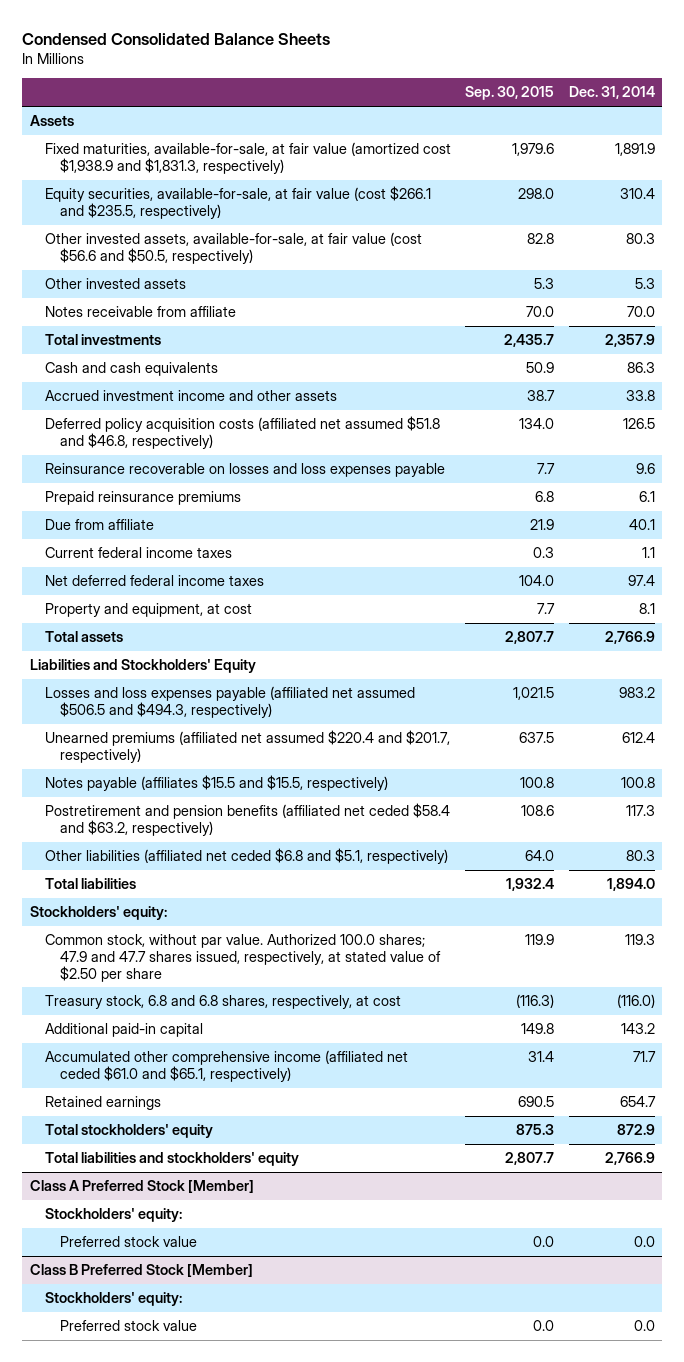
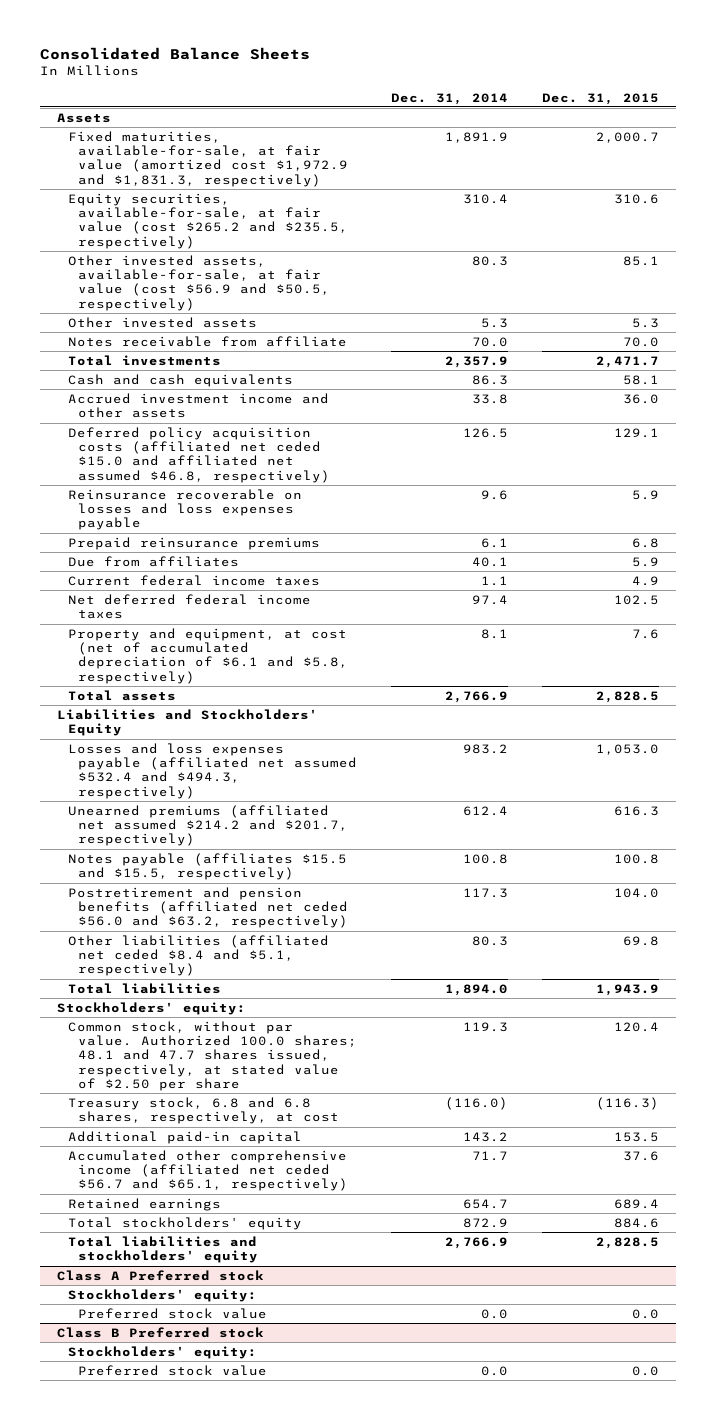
- Condensed Consolidated Balance Sheets
+ Consolidated Balance Sheets
- | Sep. 30, 2015 | Dec. 31, 2014
+ | Dec. 31, 2014 | Dec. 31, 2015
- Fixed maturities, available-for-sale, at fair value (amortized cost $1,938.9 and $1,831.3, respectively) | 1,979.6 | 1,891.9
- Equity securities, available-for-sale, at fair value (cost $266.1 and $235.5, respectively) | 298.0 | 310.4
- Other invested assets, available-for-sale, at fair value (cost $56.6 and $50.5, respectively) | 82.8 | 80.3
+ Fixed maturities, available-for-sale, at fair value (amortized cost $1,972.9 and $1,831.3, respectively) | 1,891.9 | 2,000.7
+ Equity securities, available-for-sale, at fair value (cost $265.2 and $235.5, respectively) | 310.4 | 310.6
+ Other invested assets, available-for-sale, at fair value (cost $56.9 and $50.5, respectively) | 80.3 | 85.1
- Deferred policy acquisition costs (affiliated net assumed $51.8 and $46.8, respectively) | 134.0 | 126.5
+ Deferred policy acquisition costs (affiliated net ceded $15.0 and affiliated net assumed $46.8, respectively) | 126.5 | 129.1
- Due from affiliate | 21.9 | 40.1
+ Due from affiliates | 40.1 | 5.9
- Property and equipment, at cost | 7.7 | 8.1
+ Property and equipment, at cost (net of accumulated depreciation of $6.1 and $5.8, respectively) | 8.1 | 7.6
- Losses and loss expenses payable (affiliated net assumed $506.5 and $494.3, respectively) | 1,021.5 | 983.2
- Unearned premiums (affiliated net assumed $220.4 and $201.7, respectively) | 637.5 | 612.4
+ Losses and loss expenses payable (affiliated net assumed $532.4 and $494.3, respectively) | 983.2 | 1,053.0
+ Unearned premiums (affiliated net assumed $214.2 and $201.7, respectively) | 612.4 | 616.3
- Postretirement and pension benefits (affiliated net ceded $58.4 and $63.2, respectively) | 108.6 | 117.3
- Other liabilities (affiliated net ceded $6.8 and $5.1, respectively) | 64.0 | 80.3
+ Postretirement and pension benefits (affiliated net ceded $56.0 and $63.2, respectively) | 117.3 | 104.0
+ Other liabilities (affiliated net ceded $8.4 and $5.1, respectively) | 80.3 | 69.8
- Common stock, without par value. Authorized 100.0 shares; 47.9 and 47.7 shares issued, respectively, at stated value of $2.50 per share | 119.9 | 119.3
+ Common stock, without par value. Authorized 100.0 shares; 48.1 and 47.7 shares issued, respectively, at stated value of $2.50 per share | 119.3 | 120.4
- Accumulated other comprehensive income (affiliated net ceded $61.0 and $65.1, respectively) | 31.4 | 71.7
+ Accumulated other comprehensive income (affiliated net ceded $56.7 and $65.1, respectively) | 71.7 | 37.6
- Class A Preferred Stock [Member]
+ Class A Preferred stock
- Class B Preferred Stock [Member]
+ Class B Preferred stock

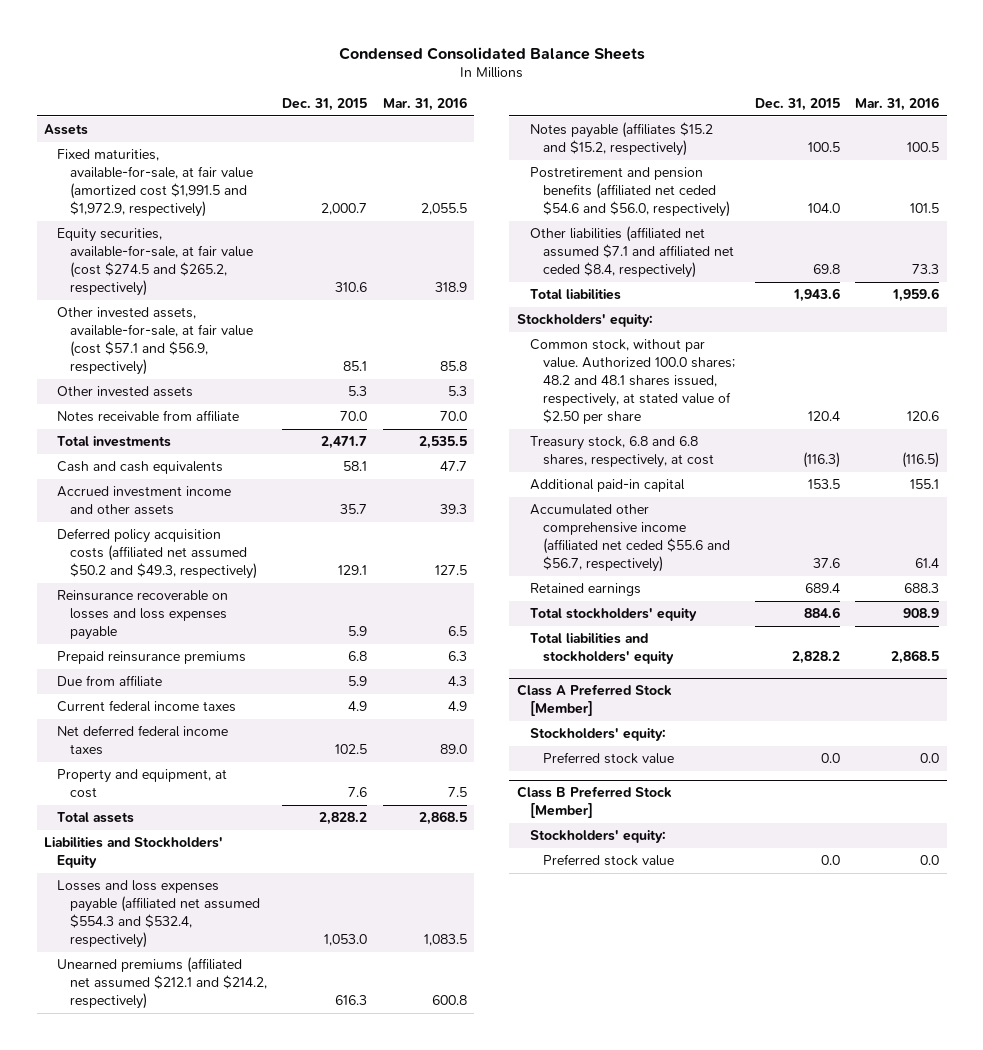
- Consolidated Balance Sheets
+ Condensed Consolidated Balance Sheets
- | Dec. 31, 2014 | Dec. 31, 2015
+ | Dec. 31, 2015 | Mar. 31, 2016
- Fixed maturities, available-for-sale, at fair value (amortized cost $1,972.9 and $1,831.3, respectively) | 1,891.9 | 2,000.7
- Equity securities, available-for-sale, at fair value (cost $265.2 and $235.5, respectively) | 310.4 | 310.6
- Other invested assets, available-for-sale, at fair value (cost $56.9 and $50.5, respectively) | 80.3 | 85.1
+ Fixed maturities, available-for-sale, at fair value (amortized cost $1,991.5 and $1,972.9, respectively) | 2,000.7 | 2,055.5
+ Equity securities, available-for-sale, at fair value (cost $274.5 and $265.2, respectively) | 310.6 | 318.9
+ Other invested assets, available-for-sale, at fair value (cost $57.1 and $56.9, respectively) | 85.1 | 85.8
- Accrued investment income and other assets | 33.8 | 36.0
- Deferred policy acquisition costs (affiliated net ceded $15.0 and affiliated net assumed $46.8, respectively) | 126.5 | 129.1
+ Accrued investment income and other assets | 35.7 | 39.3
+ Deferred policy acquisition costs (affiliated net assumed $50.2 and $49.3, respectively) | 129.1 | 127.5
- Due from affiliates | 40.1 | 5.9
+ Due from affiliate | 5.9 | 4.3
- Property and equipment, at cost (net of accumulated depreciation of $6.1 and $5.8, respectively) | 8.1 | 7.6
- Total assets | 2,766.9 | 2,828.5
+ Property and equipment, at cost | 7.6 | 7.5
+ Total assets | 2,828.2 | 2,868.5
- Losses and loss expenses payable (affiliated net assumed $532.4 and $494.3, respectively) | 983.2 | 1,053.0
- Unearned premiums (affiliated net assumed $214.2 and $201.7, respectively) | 612.4 | 616.3
- Notes payable (affiliates $15.5 and $15.5, respectively) | 100.8 | 100.8
- Postretirement and pension benefits (affiliated net ceded $56.0 and $63.2, respectively) | 117.3 | 104.0
- Other liabilities (affiliated net ceded $8.4 and $5.1, respectively) | 80.3 | 69.8
- Total liabilities | 1,894.0 | 1,943.9
+ Losses and loss expenses payable (affiliated net assumed $554.3 and $532.4, respectively) | 1,053.0 | 1,083.5
+ Unearned premiums (affiliated net assumed $212.1 and $214.2, respectively) | 616.3 | 600.8
+ Notes payable (affiliates $15.2 and $15.2, respectively) | 100.5 | 100.5
+ Postretirement and pension benefits (affiliated net ceded $54.6 and $56.0, respectively) | 104.0 | 101.5
+ Other liabilities (affiliated net assumed $7.1 and affiliated net ceded $8.4, respectively) | 69.8 | 73.3
+ Total liabilities | 1,943.6 | 1,959.6
- Common stock, without par value. Authorized 100.0 shares; 48.1 and 47.7 shares issued, respectively, at stated value of $2.50 per share | 119.3 | 120.4
+ Common stock, without par value. Authorized 100.0 shares; 48.2 and 48.1 shares issued, respectively, at stated value of $2.50 per share | 120.4 | 120.6
- Accumulated other comprehensive income (affiliated net ceded $56.7 and $65.1, respectively) | 71.7 | 37.6
+ Accumulated other comprehensive income (affiliated net ceded $55.6 and $56.7, respectively) | 37.6 | 61.4
- Total liabilities and stockholders' equity | 2,766.9 | 2,828.5
- Class A Preferred stock
+ Total liabilities and stockholders' equity | 2,828.2 | 2,868.5
+ Class A Preferred Stock [Member]
- Class B Preferred stock
+ Class B Preferred Stock [Member]

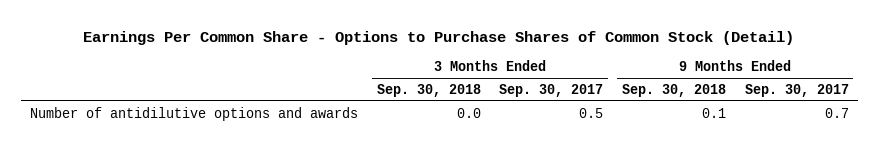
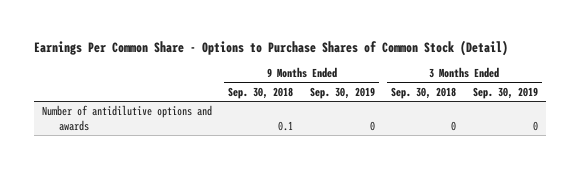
- | 3 Months Ended Sep. 30, 2018 | 3 Months Ended Sep. 30, 2017 | 9 Months Ended Sep. 30, 2018 | 9 Months Ended Sep. 30, 2017
+ | 9 Months Ended Sep. 30, 2018 | 9 Months Ended Sep. 30, 2019 | 3 Months Ended Sep. 30, 2018 | 3 Months Ended Sep. 30, 2019
- Number of antidilutive options and awards | 0.0 | 0.5 | 0.1 | 0.7
+ Number of antidilutive options and awards | 0.1 | 0 | 0 | 0

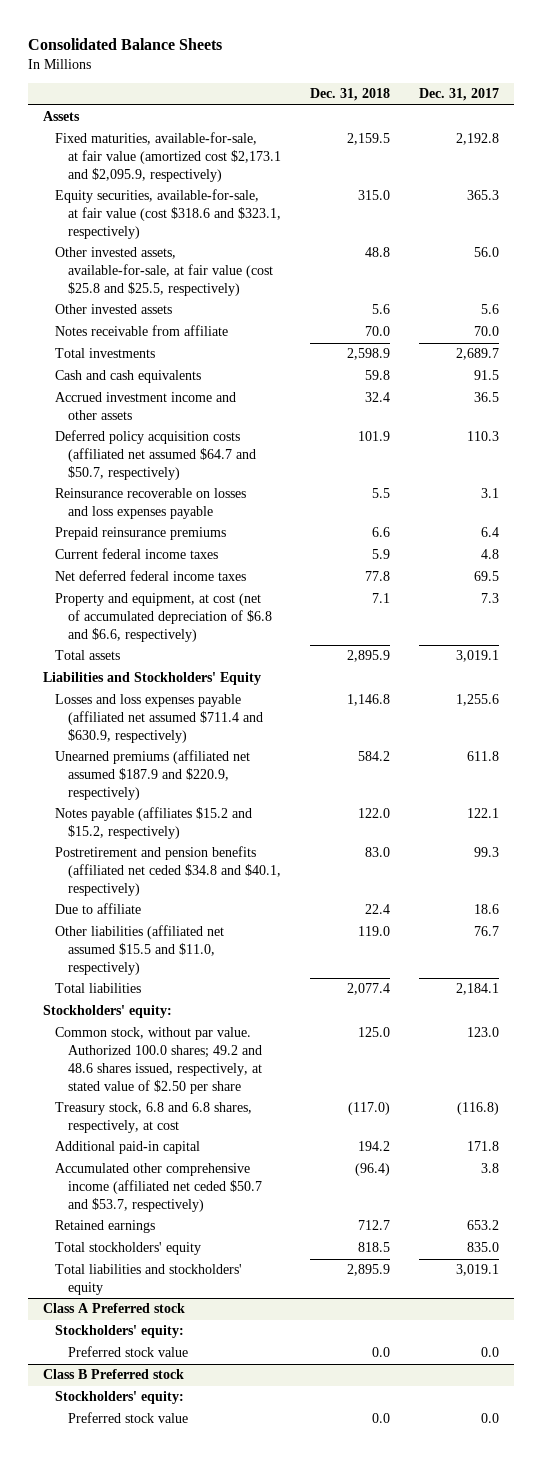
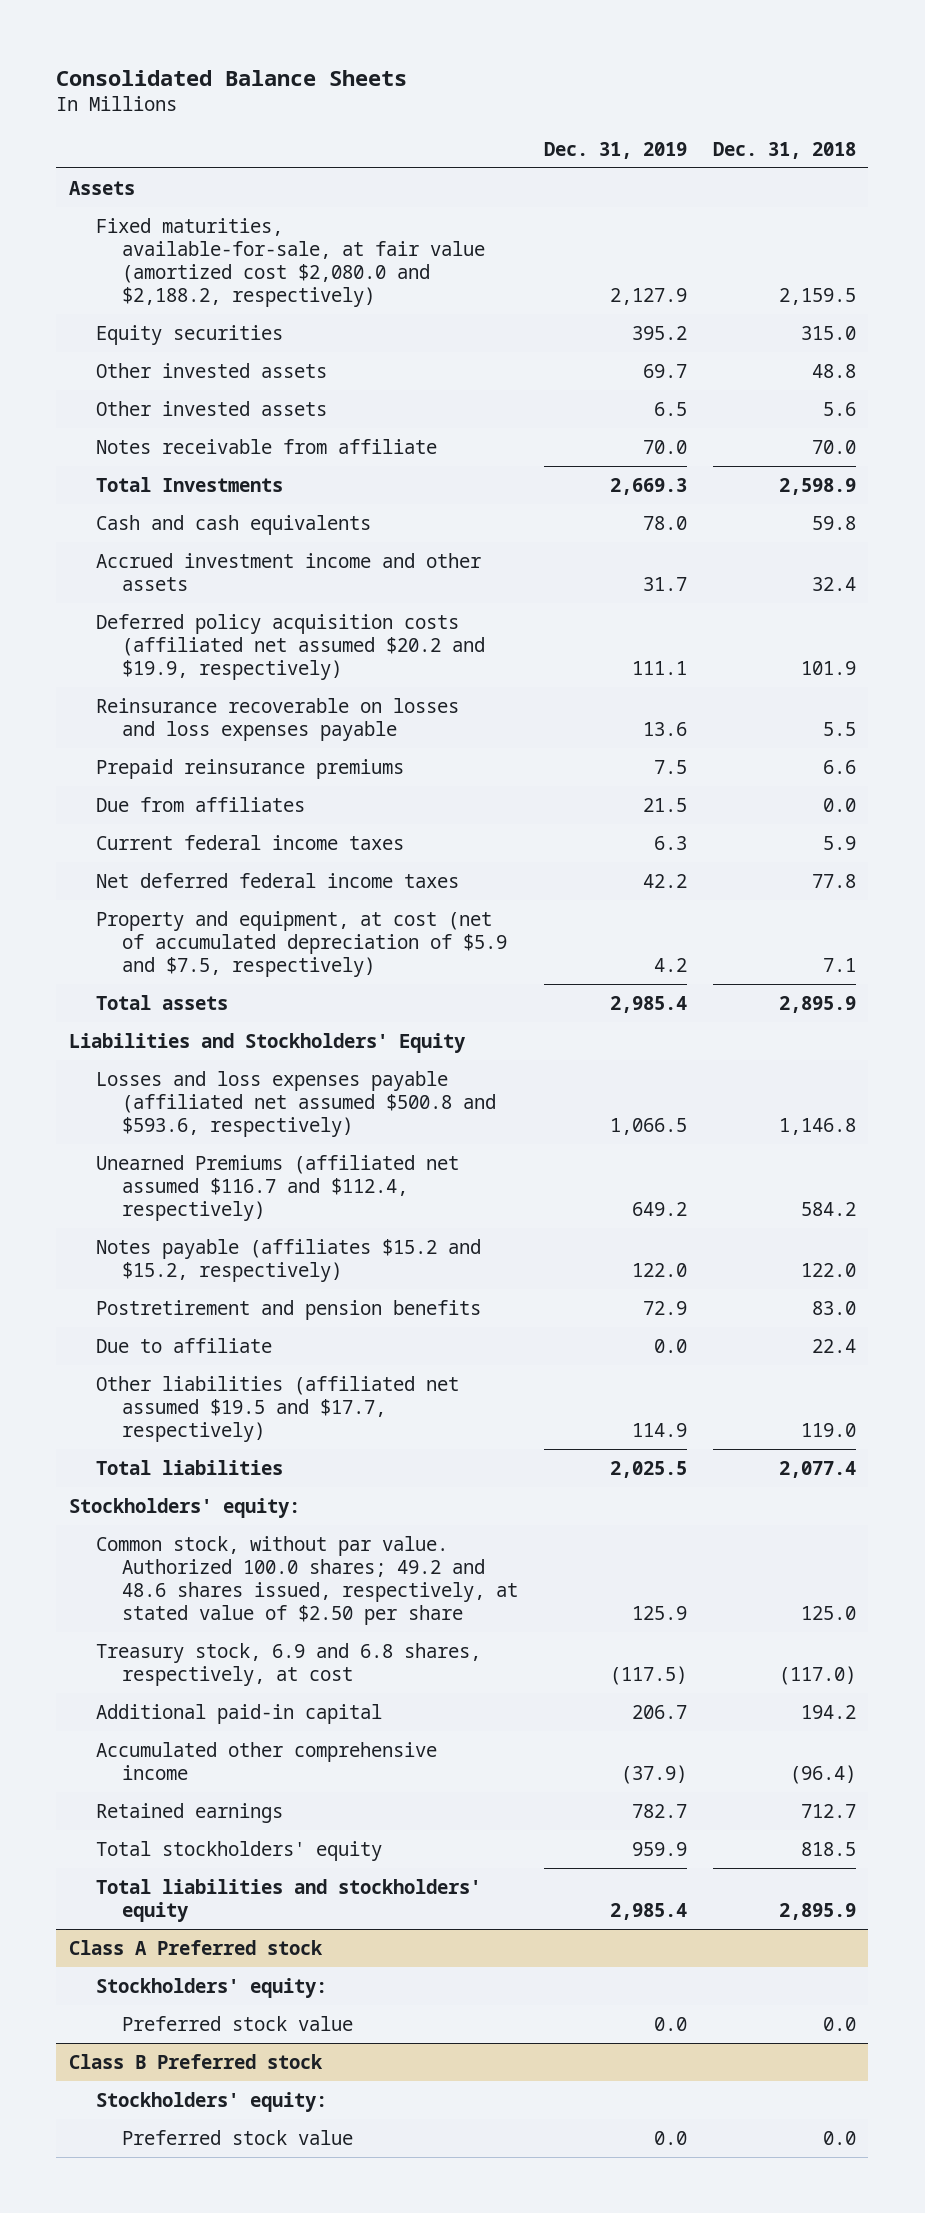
- | Dec. 31, 2018 | Dec. 31, 2017
+ | Dec. 31, 2019 | Dec. 31, 2018
- Fixed maturities, available-for-sale, at fair value (amortized cost $2,173.1 and $2,095.9, respectively) | 2,159.5 | 2,192.8
- Equity securities, available-for-sale, at fair value (cost $318.6 and $323.1, respectively) | 315.0 | 365.3
- Other invested assets, available-for-sale, at fair value (cost $25.8 and $25.5, respectively) | 48.8 | 56.0
+ Fixed maturities, available-for-sale, at fair value (amortized cost $2,080.0 and $2,188.2, respectively) | 2,127.9 | 2,159.5
+ Equity securities | 395.2 | 315.0
+ Other invested assets | 69.7 | 48.8
- Total investments | 2,598.9 | 2,689.7
+ Total Investments | 2,669.3 | 2,598.9
- Deferred policy acquisition costs (affiliated net assumed $64.7 and $50.7, respectively) | 101.9 | 110.3
+ Deferred policy acquisition costs (affiliated net assumed $20.2 and $19.9, respectively) | 111.1 | 101.9
+ Due from affiliates | 21.5 | 0.0
- Property and equipment, at cost (net of accumulated depreciation of $6.8 and $6.6, respectively) | 7.1 | 7.3
+ Property and equipment, at cost (net of accumulated depreciation of $5.9 and $7.5, respectively) | 4.2 | 7.1
- Losses and loss expenses payable (affiliated net assumed $711.4 and $630.9, respectively) | 1,146.8 | 1,255.6
- Unearned premiums (affiliated net assumed $187.9 and $220.9, respectively) | 584.2 | 611.8
+ Losses and loss expenses payable (affiliated net assumed $500.8 and $593.6, respectively) | 1,066.5 | 1,146.8
+ Unearned Premiums (affiliated net assumed $116.7 and $112.4, respectively) | 649.2 | 584.2
- Postretirement and pension benefits (affiliated net ceded $34.8 and $40.1, respectively) | 83.0 | 99.3
+ Postretirement and pension benefits | 72.9 | 83.0
- Other liabilities (affiliated net assumed $15.5 and $11.0, respectively) | 119.0 | 76.7
+ Other liabilities (affiliated net assumed $19.5 and $17.7, respectively) | 114.9 | 119.0
- Treasury stock, 6.8 and 6.8 shares, respectively, at cost | (117.0) | (116.8)
+ Treasury stock, 6.9 and 6.8 shares, respectively, at cost | (117.5) | (117.0)
- Accumulated other comprehensive income (affiliated net ceded $50.7 and $53.7, respectively) | (96.4) | 3.8
+ Accumulated other comprehensive income | (37.9) | (96.4)

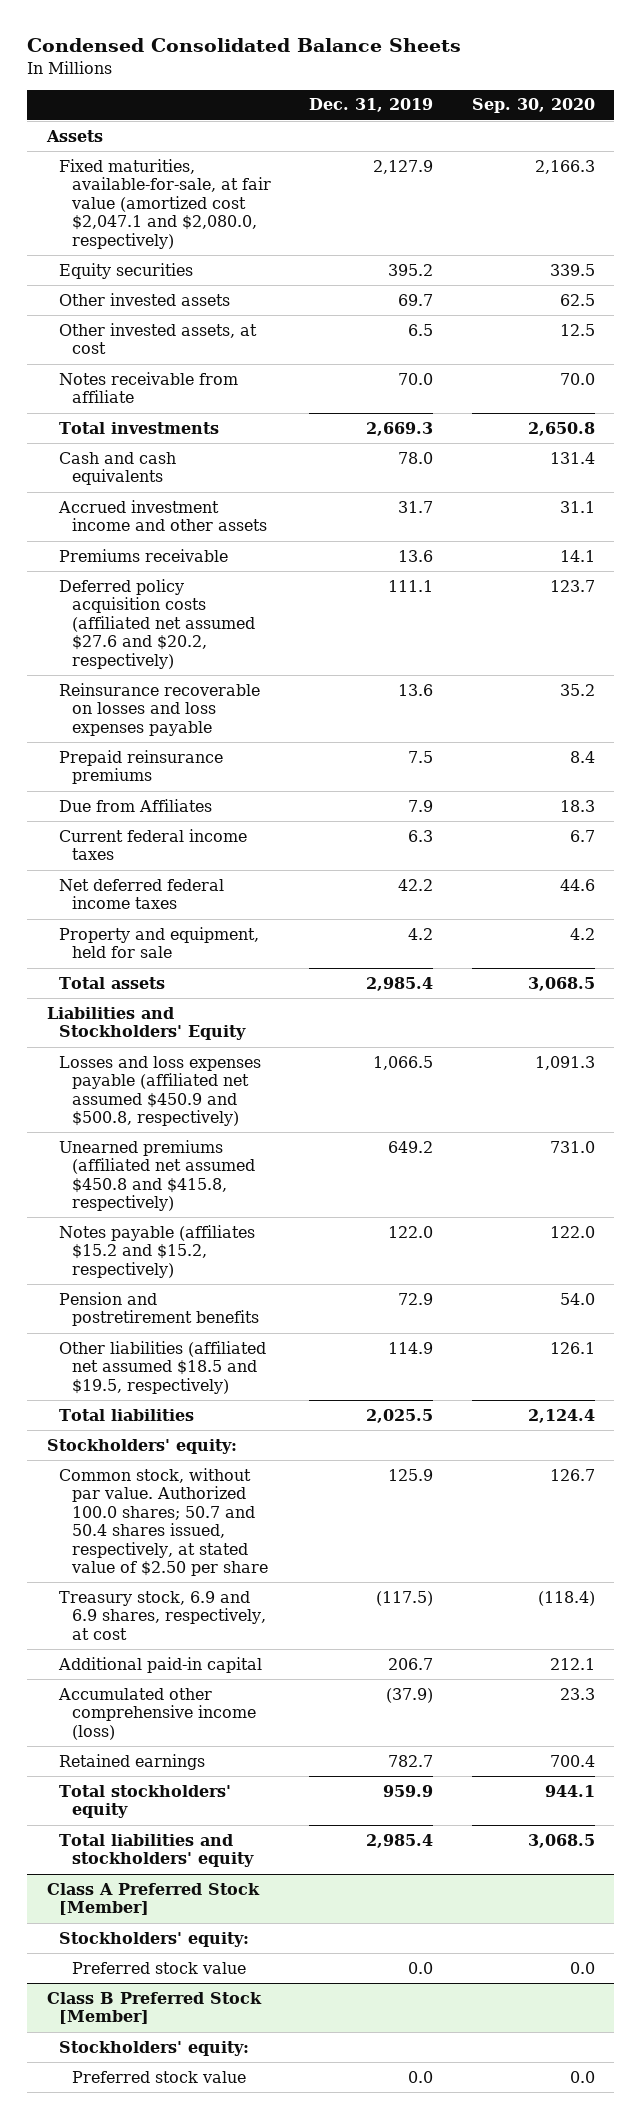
- Consolidated Balance Sheets
+ Condensed Consolidated Balance Sheets
- | Dec. 31, 2019 | Dec. 31, 2018
+ | Dec. 31, 2019 | Sep. 30, 2020
- Fixed maturities, available-for-sale, at fair value (amortized cost $2,080.0 and $2,188.2, respectively) | 2,127.9 | 2,159.5
+ Fixed maturities, available-for-sale, at fair value (amortized cost $2,047.1 and $2,080.0, respectively) | 2,127.9 | 2,166.3
- Other invested assets | 6.5 | 5.6
+ Other invested assets, at cost | 6.5 | 12.5
- Total Investments | 2,669.3 | 2,598.9
+ Total investments | 2,669.3 | 2,650.8
- Deferred policy acquisition costs (affiliated net assumed $20.2 and $19.9, respectively) | 111.1 | 101.9
+ Premiums receivable | 13.6 | 14.1
+ Deferred policy acquisition costs (affiliated net assumed $27.6 and $20.2, respectively) | 111.1 | 123.7
- Due from affiliates | 21.5 | 0.0
+ Due from Affiliates | 7.9 | 18.3
- Property and equipment, at cost (net of accumulated depreciation of $5.9 and $7.5, respectively) | 4.2 | 7.1
+ Property and equipment, held for sale | 4.2 | 4.2
- Losses and loss expenses payable (affiliated net assumed $500.8 and $593.6, respectively) | 1,066.5 | 1,146.8
- Unearned Premiums (affiliated net assumed $116.7 and $112.4, respectively) | 649.2 | 584.2
+ Losses and loss expenses payable (affiliated net assumed $450.9 and $500.8, respectively) | 1,066.5 | 1,091.3
+ Unearned premiums (affiliated net assumed $450.8 and $415.8, respectively) | 649.2 | 731.0
- Postretirement and pension benefits | 72.9 | 83.0
- Due to affiliate | 0.0 | 22.4
- Other liabilities (affiliated net assumed $19.5 and $17.7, respectively) | 114.9 | 119.0
+ Pension and postretirement benefits | 72.9 | 54.0
+ Other liabilities (affiliated net assumed $18.5 and $19.5, respectively) | 114.9 | 126.1
- Common stock, without par value. Authorized 100.0 shares; 49.2 and 48.6 shares issued, respectively, at stated value of $2.50 per share | 125.9 | 125.0
- Treasury stock, 6.9 and 6.8 shares, respectively, at cost | (117.5) | (117.0)
+ Common stock, without par value. Authorized 100.0 shares; 50.7 and 50.4 shares issued, respectively, at stated value of $2.50 per share | 125.9 | 126.7
+ Treasury stock, 6.9 and 6.9 shares, respectively, at cost | (117.5) | (118.4)
- Accumulated other comprehensive income | (37.9) | (96.4)
+ Accumulated other comprehensive income (loss) | (37.9) | 23.3
- Class A Preferred stock
+ Class A Preferred Stock [Member]
- Class B Preferred stock
+ Class B Preferred Stock [Member]

